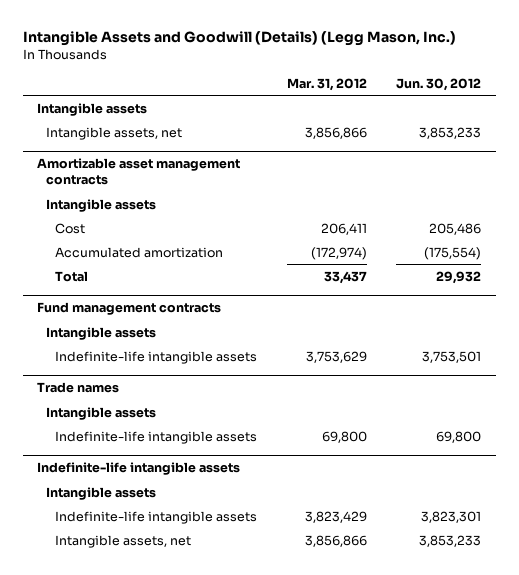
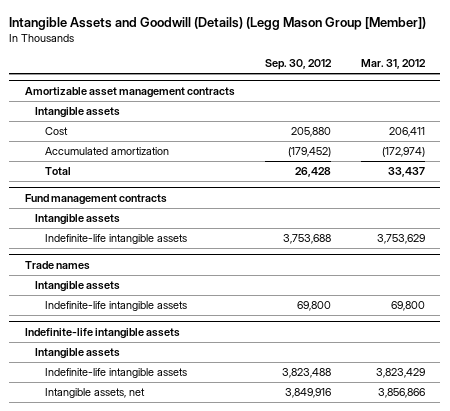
- Intangible Assets and Goodwill (Details) (Legg Mason, Inc.)
+ Intangible Assets and Goodwill (Details) (Legg Mason Group [Member])
- | Mar. 31, 2012 | Jun. 30, 2012
+ | Sep. 30, 2012 | Mar. 31, 2012
- Intangible assets
- Intangible assets, net | 3,856,866 | 3,853,233

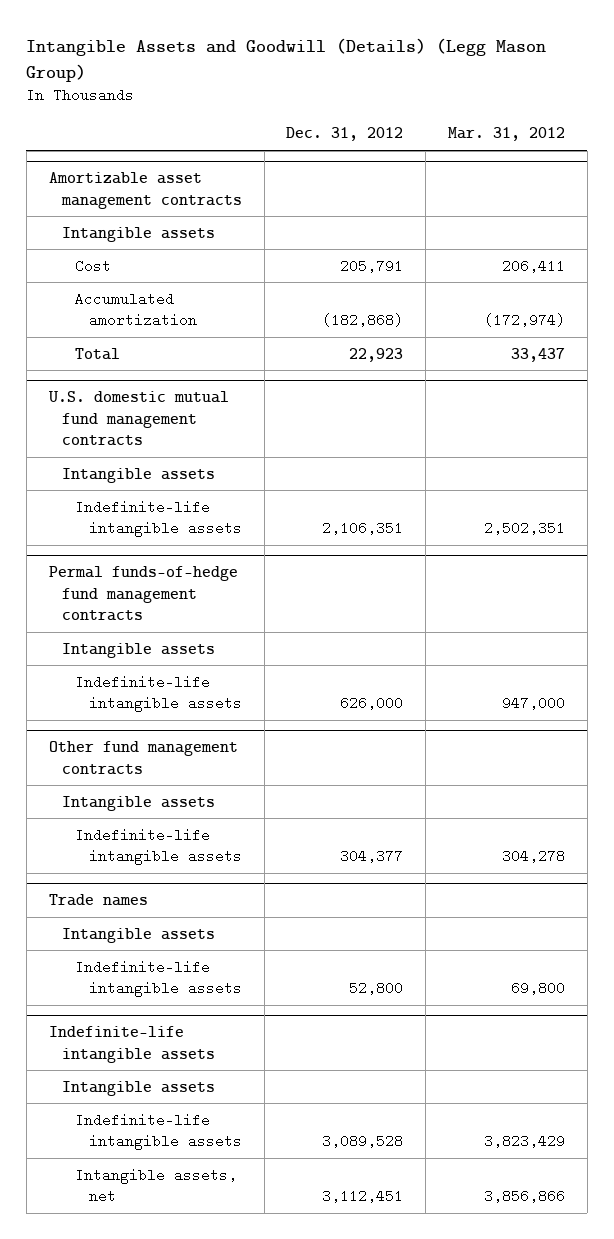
- Intangible Assets and Goodwill (Details) (Legg Mason Group [Member])
+ Intangible Assets and Goodwill (Details) (Legg Mason Group)
- | Sep. 30, 2012 | Mar. 31, 2012
+ | Dec. 31, 2012 | Mar. 31, 2012
- Fund management contracts
+ U.S. domestic mutual fund management contracts
- Indefinite-life intangible assets | 3,753,688 | 3,753,629
+ Indefinite-life intangible assets | 2,106,351 | 2,502,351
+ Permal funds-of-hedge fund management contracts
+ Intangible assets
+ Indefinite-life intangible assets | 626,000 | 947,000
+ Other fund management contracts
+ Intangible assets
+ Indefinite-life intangible assets | 304,377 | 304,278

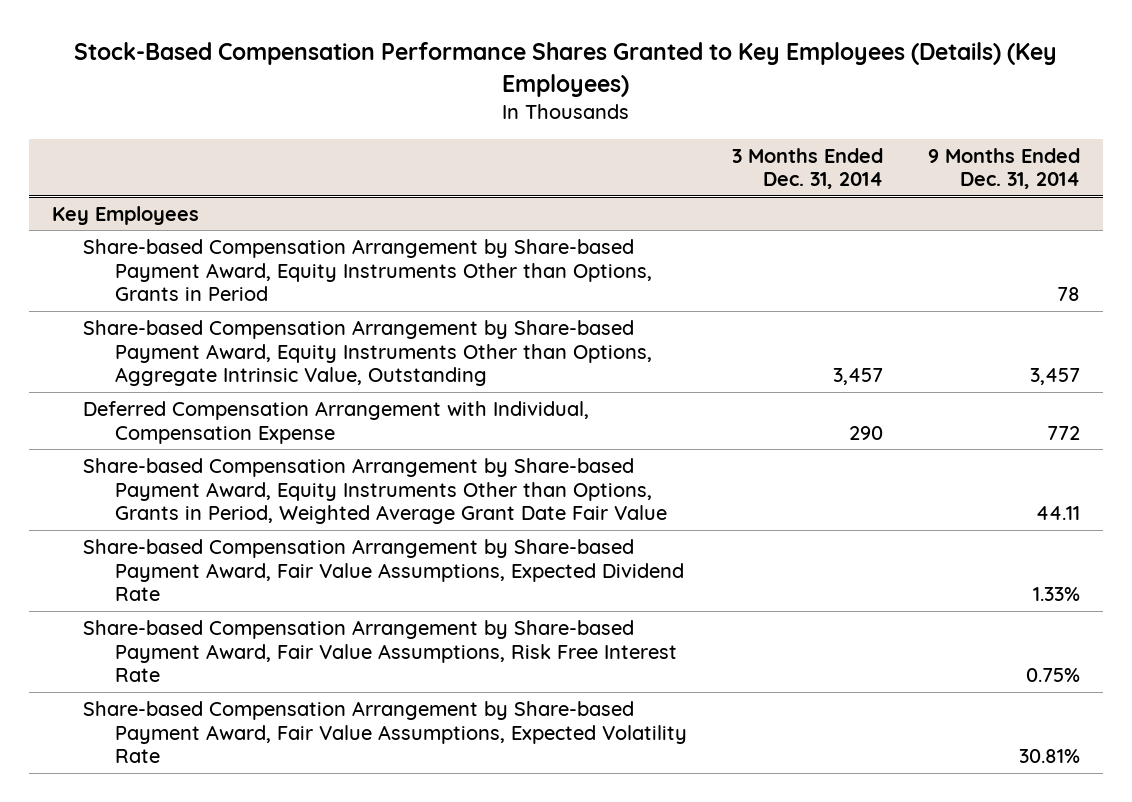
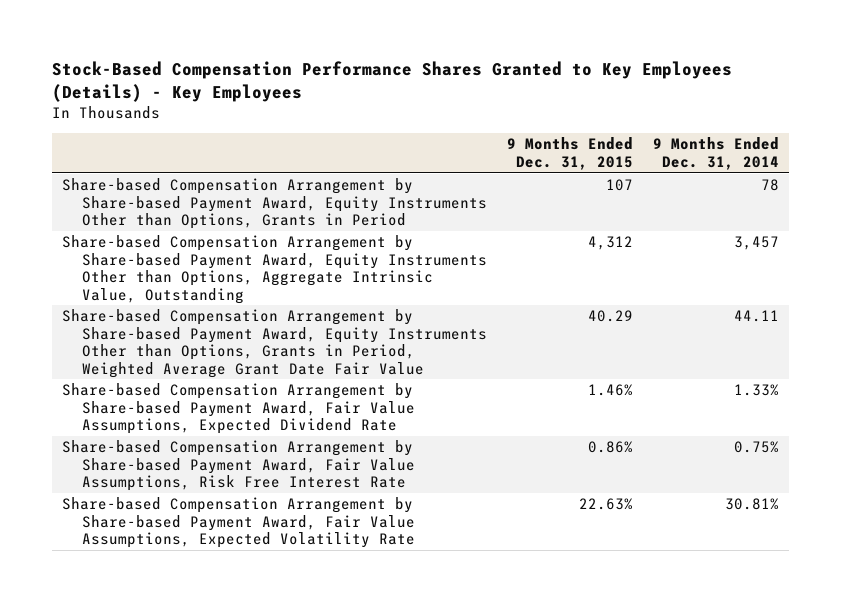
- Stock-Based Compensation Performance Shares Granted to Key Employees (Details) (Key Employees)
+ Stock-Based Compensation Performance Shares Granted to Key Employees (Details) - Key Employees
- | 3 Months Ended Dec. 31, 2014 | 9 Months Ended Dec. 31, 2014
+ | 9 Months Ended Dec. 31, 2015 | 9 Months Ended Dec. 31, 2014
- Key Employees
- Deferred Compensation Arrangement with Individual, Compensation Expense | 290 | 772

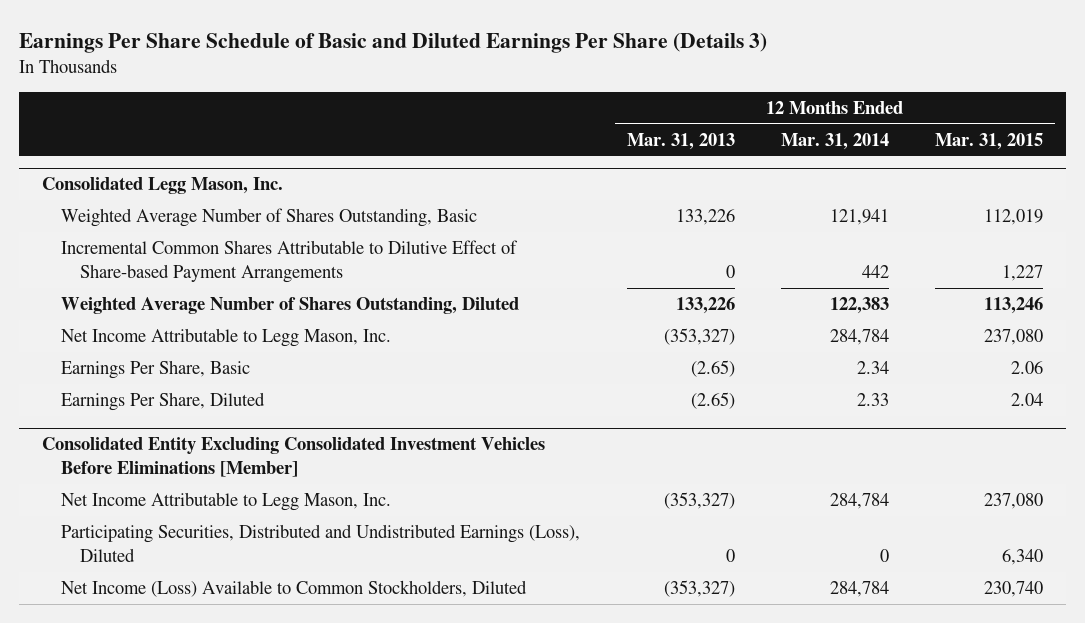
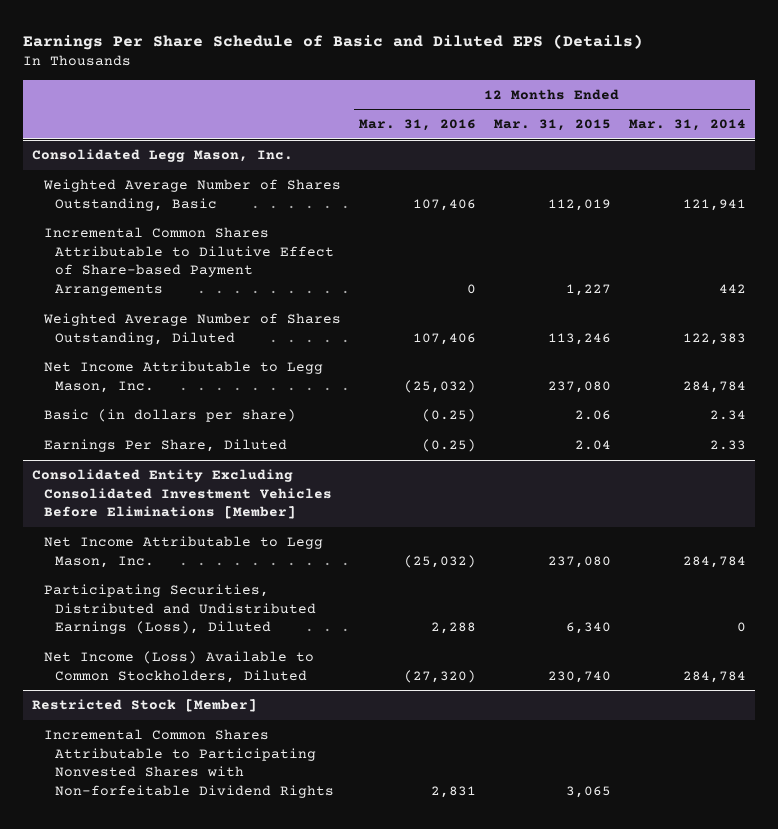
- Earnings Per Share Schedule of Basic and Diluted Earnings Per Share (Details 3)
+ Earnings Per Share Schedule of Basic and Diluted EPS (Details)
- | 12 Months Ended Mar. 31, 2013 | 12 Months Ended Mar. 31, 2014 | 12 Months Ended Mar. 31, 2015
+ | 12 Months Ended Mar. 31, 2016 | 12 Months Ended Mar. 31, 2015 | 12 Months Ended Mar. 31, 2014
@ Consolidated Legg Mason, Inc.
- Earnings Per Share, Basic | (2.65) | 2.34 | 2.06
+ Basic (in dollars per share) | (0.25) | 2.06 | 2.34
+ Restricted Stock [Member]
+ Incremental Common Shares Attributable to Participating Nonvested Shares with Non-forfeitable Dividend Rights | 2,831 | 3,065 |

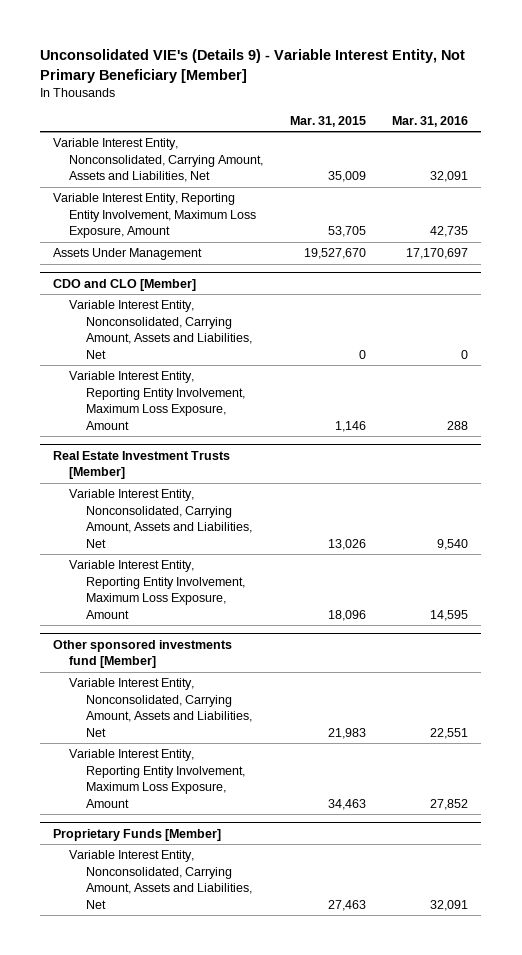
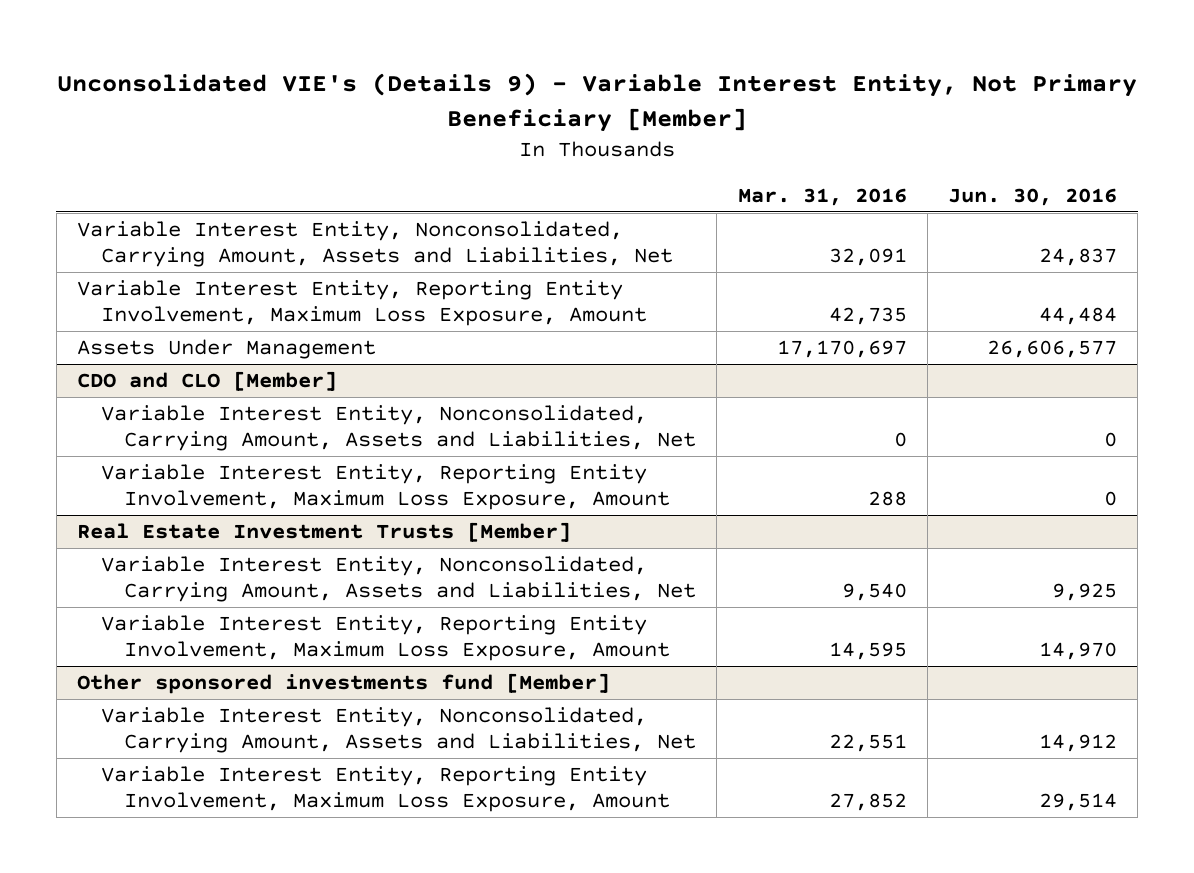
- | Mar. 31, 2015 | Mar. 31, 2016
+ | Mar. 31, 2016 | Jun. 30, 2016
- Proprietary Funds [Member]
- Variable Interest Entity, Nonconsolidated, Carrying Amount, Assets and Liabilities, Net | 27,463 | 32,091

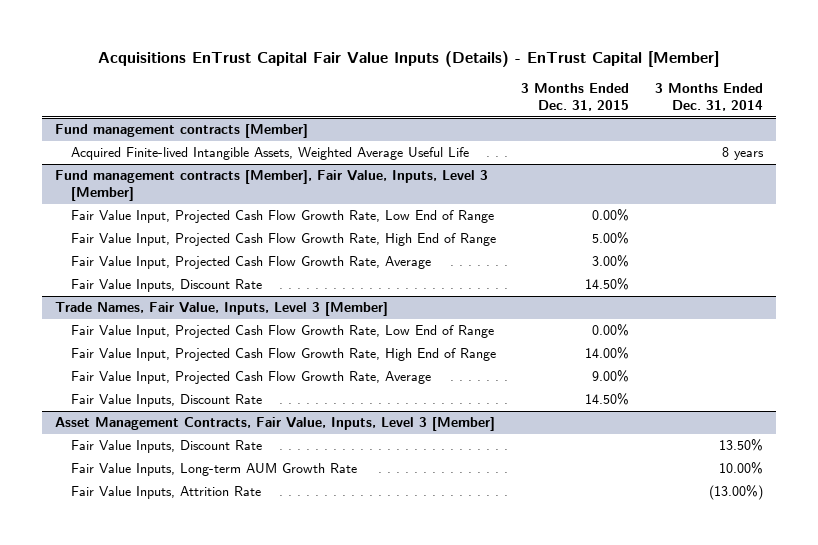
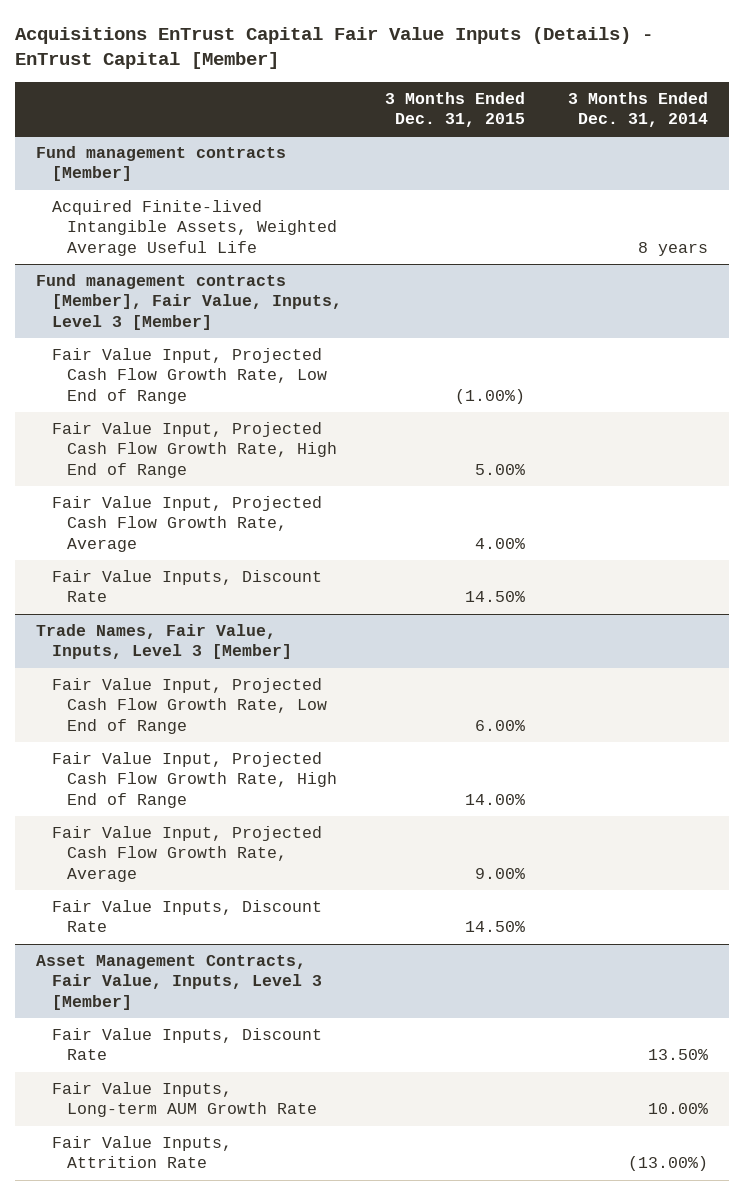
@ Fund management contracts [Member], Fair Value, Inputs, Level 3 [Member]
- Fair Value Input, Projected Cash Flow Growth Rate, Low End of Range | 0.00% |
+ Fair Value Input, Projected Cash Flow Growth Rate, Low End of Range | (1.00%) |
- Fair Value Input, Projected Cash Flow Growth Rate, Average | 3.00% |
+ Fair Value Input, Projected Cash Flow Growth Rate, Average | 4.00% |
@ Trade Names, Fair Value, Inputs, Level 3 [Member]
- Fair Value Input, Projected Cash Flow Growth Rate, Low End of Range | 0.00% |
+ Fair Value Input, Projected Cash Flow Growth Rate, Low End of Range | 6.00% |

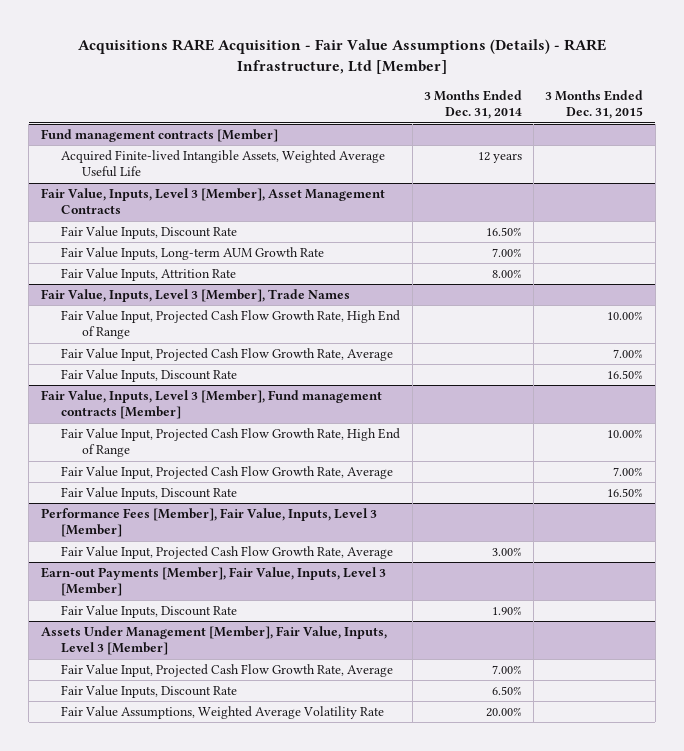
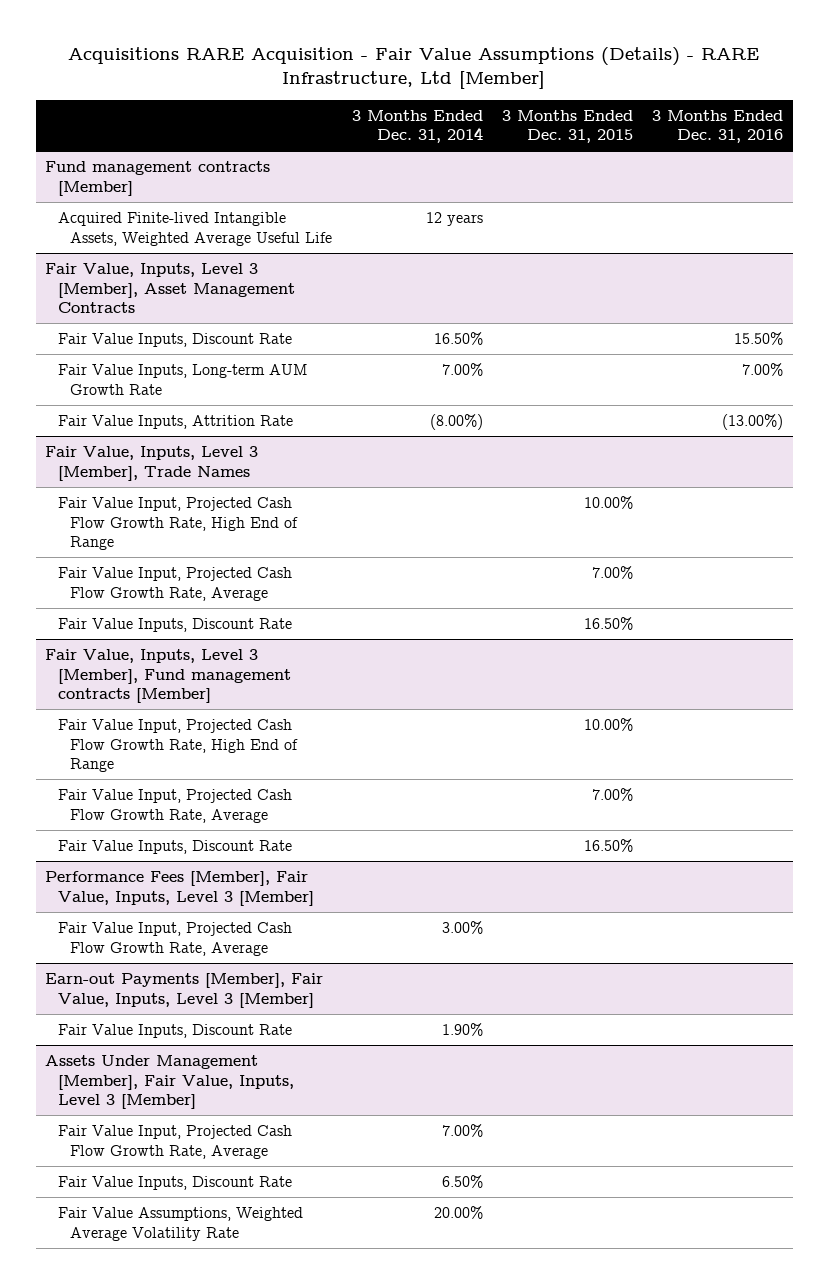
- | 3 Months Ended Dec. 31, 2014 | 3 Months Ended Dec. 31, 2015
+ | 3 Months Ended Dec. 31, 2014 | 3 Months Ended Dec. 31, 2015 | 3 Months Ended Dec. 31, 2016
@ Fair Value, Inputs, Level 3 [Member], Asset Management Contracts
- Fair Value Inputs, Attrition Rate | 8.00% |
+ Fair Value Inputs, Attrition Rate | (8.00%) | | (13.00%)

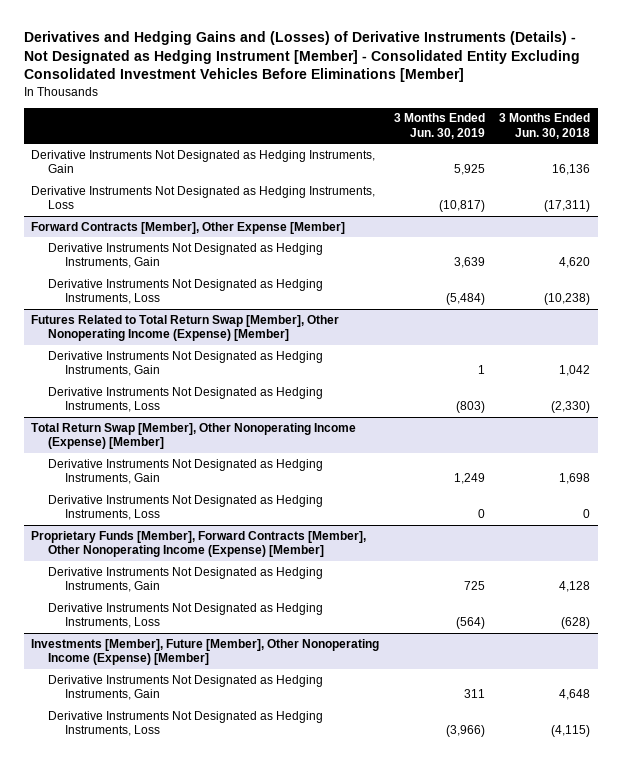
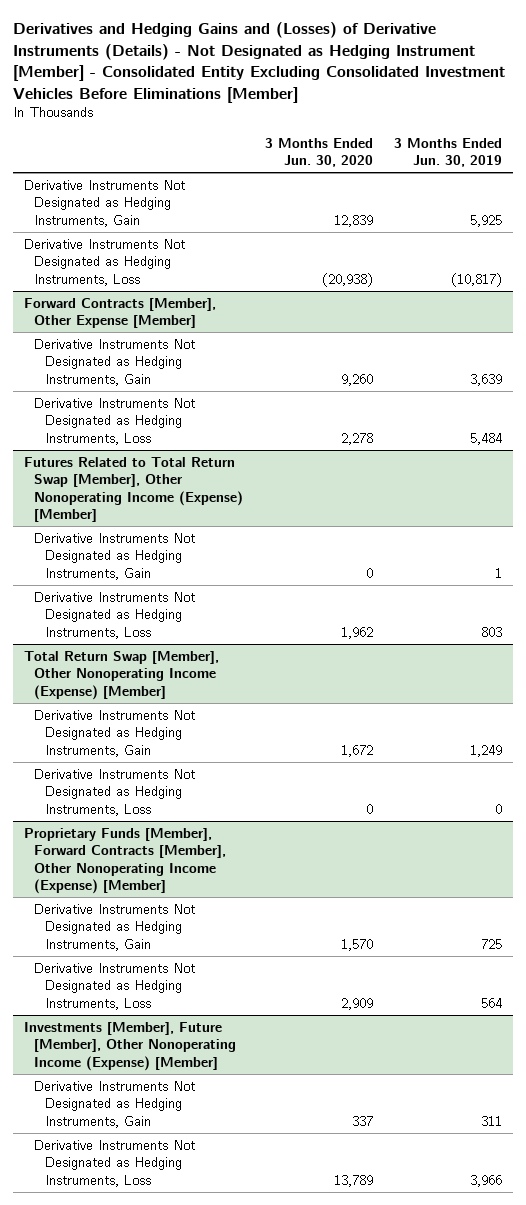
- | 3 Months Ended Jun. 30, 2019 | 3 Months Ended Jun. 30, 2018
+ | 3 Months Ended Jun. 30, 2020 | 3 Months Ended Jun. 30, 2019
@ Forward Contracts [Member], Other Expense [Member]
- Derivative Instruments Not Designated as Hedging Instruments, Loss | (5,484) | (10,238)
+ Derivative Instruments Not Designated as Hedging Instruments, Loss | 2,278 | 5,484
@ Futures Related to Total Return Swap [Member], Other Nonoperating Income (Expense) [Member]
- Derivative Instruments Not Designated as Hedging Instruments, Loss | (803) | (2,330)
+ Derivative Instruments Not Designated as Hedging Instruments, Loss | 1,962 | 803
@ Proprietary Funds [Member], Forward Contracts [Member], Other Nonoperating Income (Expense) [Member]
- Derivative Instruments Not Designated as Hedging Instruments, Loss | (564) | (628)
+ Derivative Instruments Not Designated as Hedging Instruments, Loss | 2,909 | 564
@ Investments [Member], Future [Member], Other Nonoperating Income (Expense) [Member]
- Derivative Instruments Not Designated as Hedging Instruments, Loss | (3,966) | (4,115)
+ Derivative Instruments Not Designated as Hedging Instruments, Loss | 13,789 | 3,966

